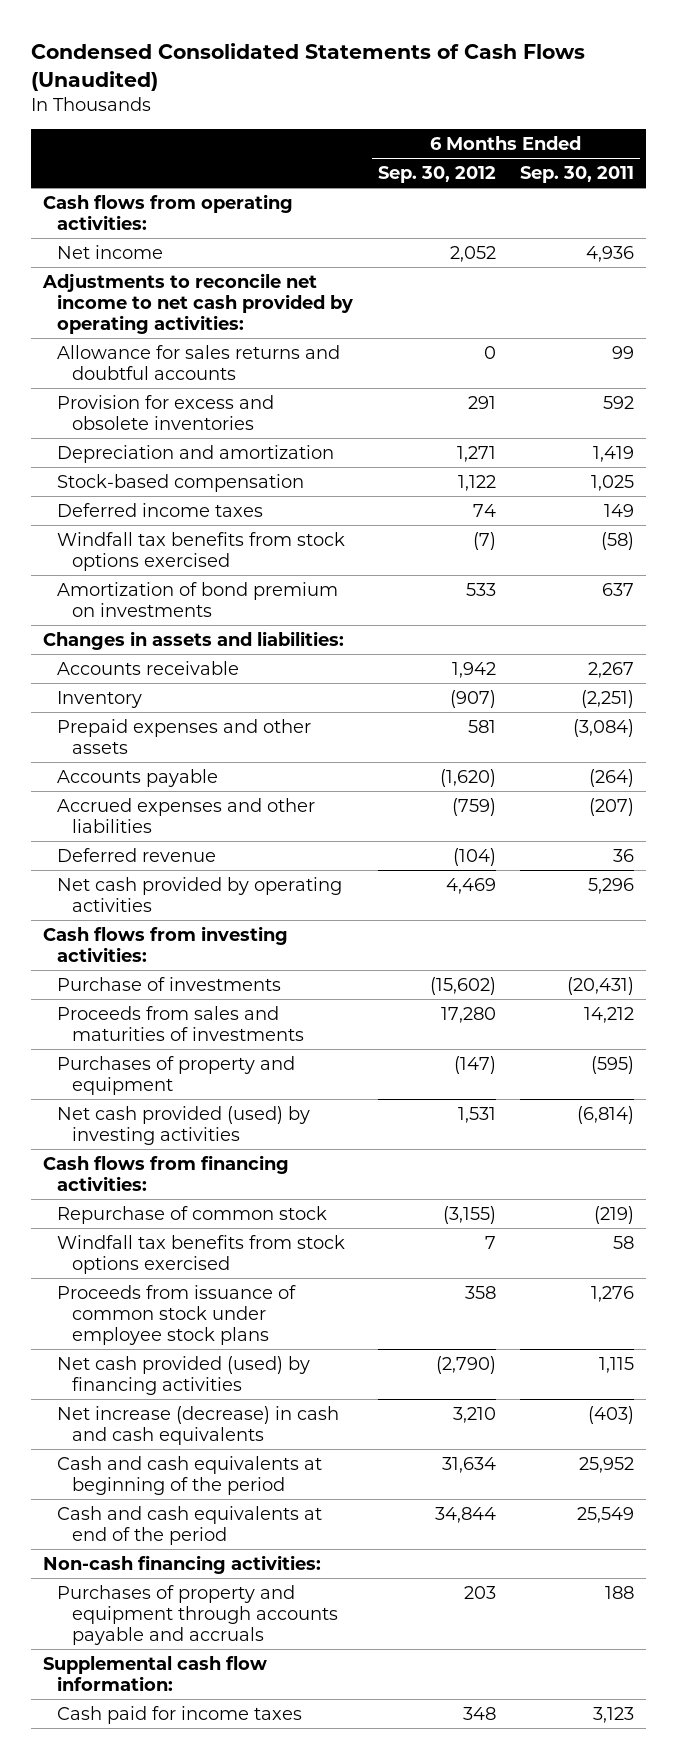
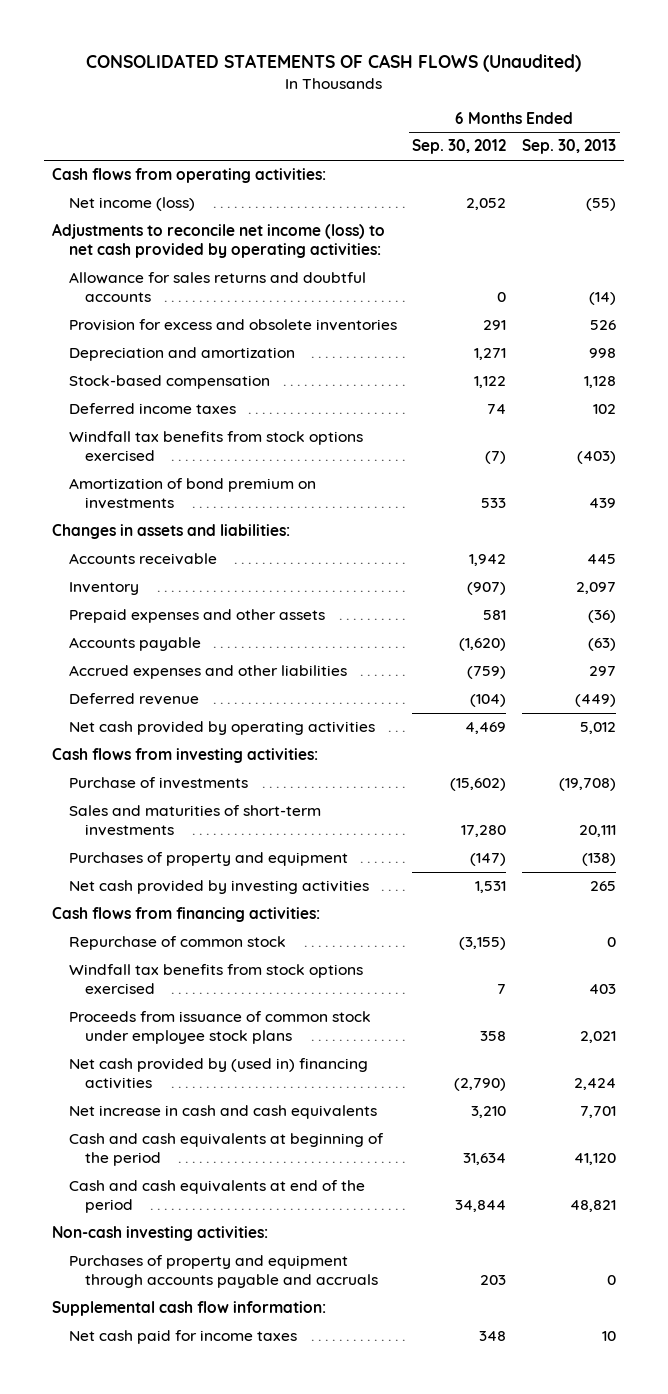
- Condensed Consolidated Statements of Cash Flows (Unaudited)
+ CONSOLIDATED STATEMENTS OF CASH FLOWS (Unaudited)
- | 6 Months Ended Sep. 30, 2012 | 6 Months Ended Sep. 30, 2011
+ | 6 Months Ended Sep. 30, 2012 | 6 Months Ended Sep. 30, 2013
- Net income | 2,052 | 4,936
- Adjustments to reconcile net income to net cash provided by operating activities:
+ Net income (loss) | 2,052 | (55)
+ Adjustments to reconcile net income (loss) to net cash provided by operating activities:
- Proceeds from sales and maturities of investments | 17,280 | 14,212
+ Sales and maturities of short-term investments | 17,280 | 20,111
- Net cash provided (used) by investing activities | 1,531 | (6,814)
+ Net cash provided by investing activities | 1,531 | 265
- Net cash provided (used) by financing activities | (2,790) | 1,115
- Net increase (decrease) in cash and cash equivalents | 3,210 | (403)
+ Net cash provided by (used in) financing activities | (2,790) | 2,424
+ Net increase in cash and cash equivalents | 3,210 | 7,701
- Non-cash financing activities:
+ Non-cash investing activities:
- Cash paid for income taxes | 348 | 3,123
+ Net cash paid for income taxes | 348 | 10

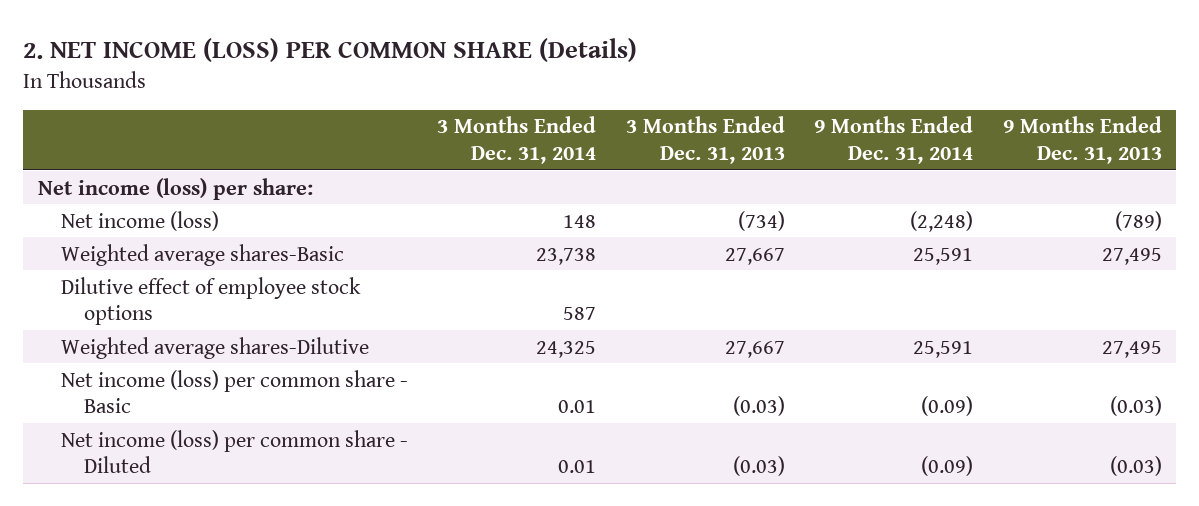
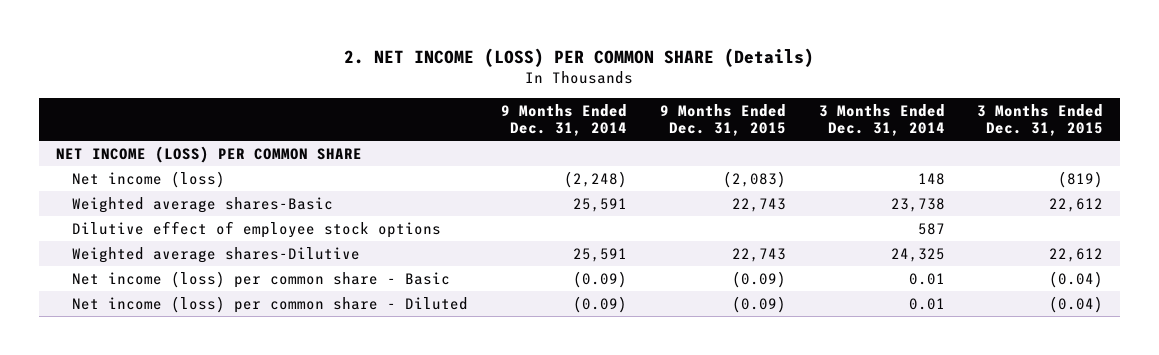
- | 3 Months Ended Dec. 31, 2014 | 3 Months Ended Dec. 31, 2013 | 9 Months Ended Dec. 31, 2014 | 9 Months Ended Dec. 31, 2013
+ | 9 Months Ended Dec. 31, 2014 | 9 Months Ended Dec. 31, 2015 | 3 Months Ended Dec. 31, 2014 | 3 Months Ended Dec. 31, 2015
- Net income (loss) per share:
+ NET INCOME (LOSS) PER COMMON SHARE

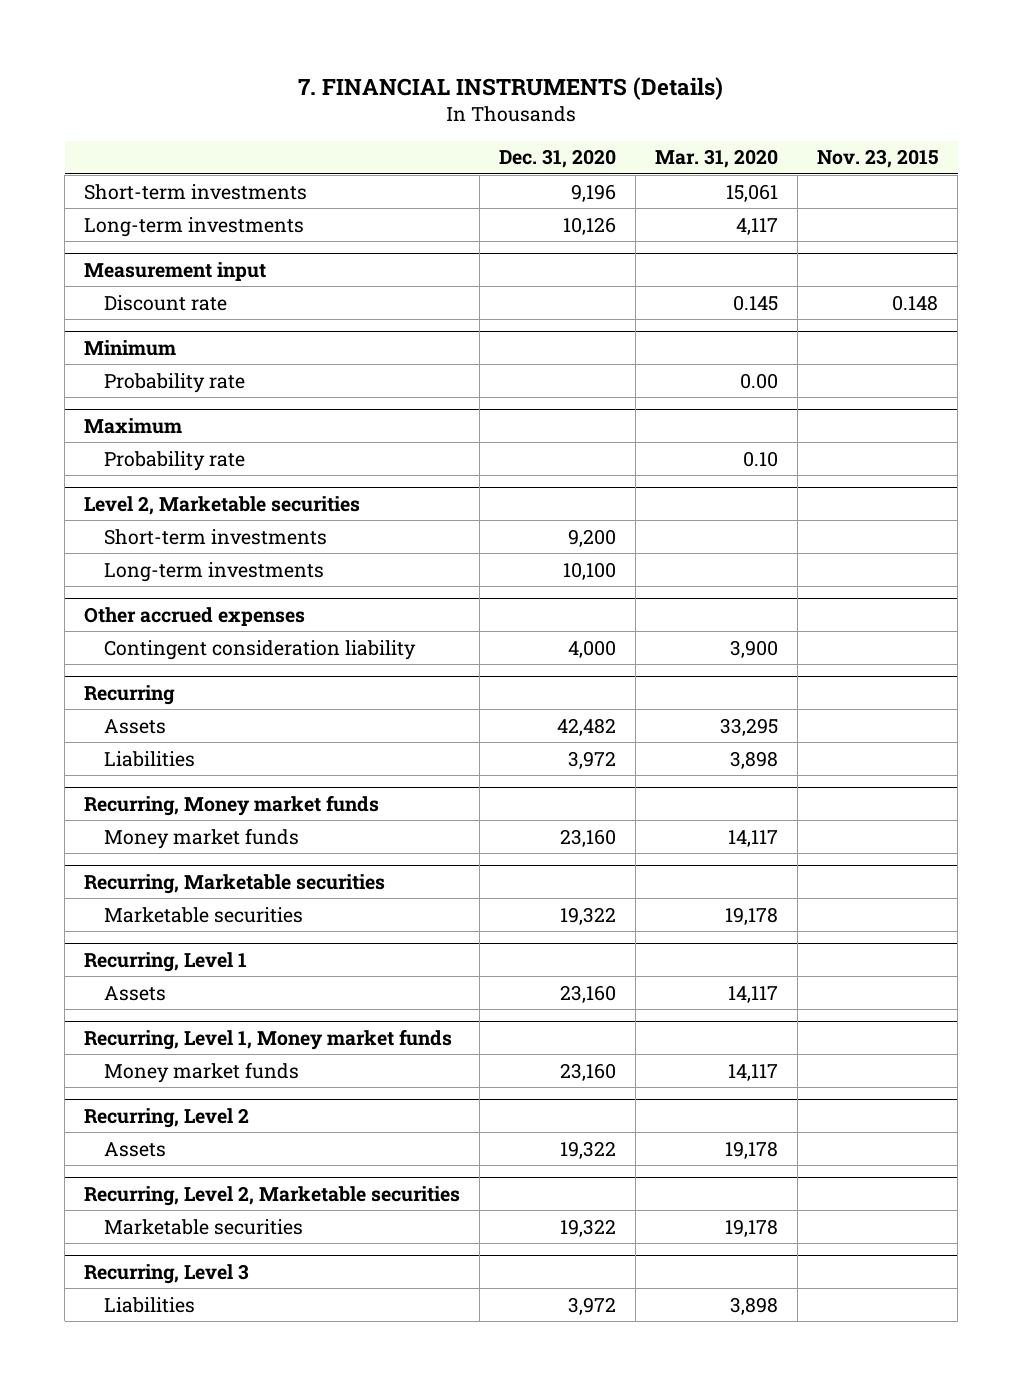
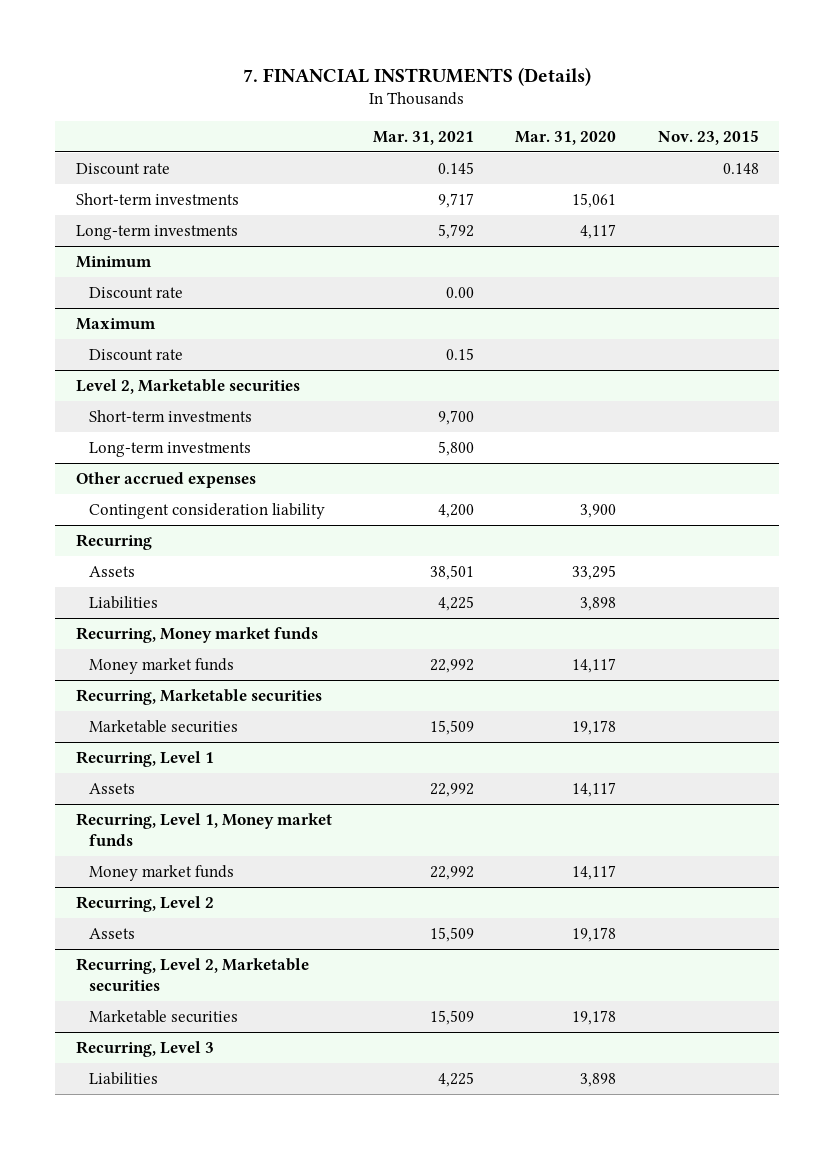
- | Dec. 31, 2020 | Mar. 31, 2020 | Nov. 23, 2015
+ | Mar. 31, 2021 | Mar. 31, 2020 | Nov. 23, 2015
+ Discount rate | 0.145 | | 0.148
- Measurement input
- Discount rate | | 0.145 | 0.148
@ Minimum
- Probability rate | | 0.00 |
+ Discount rate | 0.00 | |
@ Maximum
- Probability rate | | 0.10 |
+ Discount rate | 0.15 | |

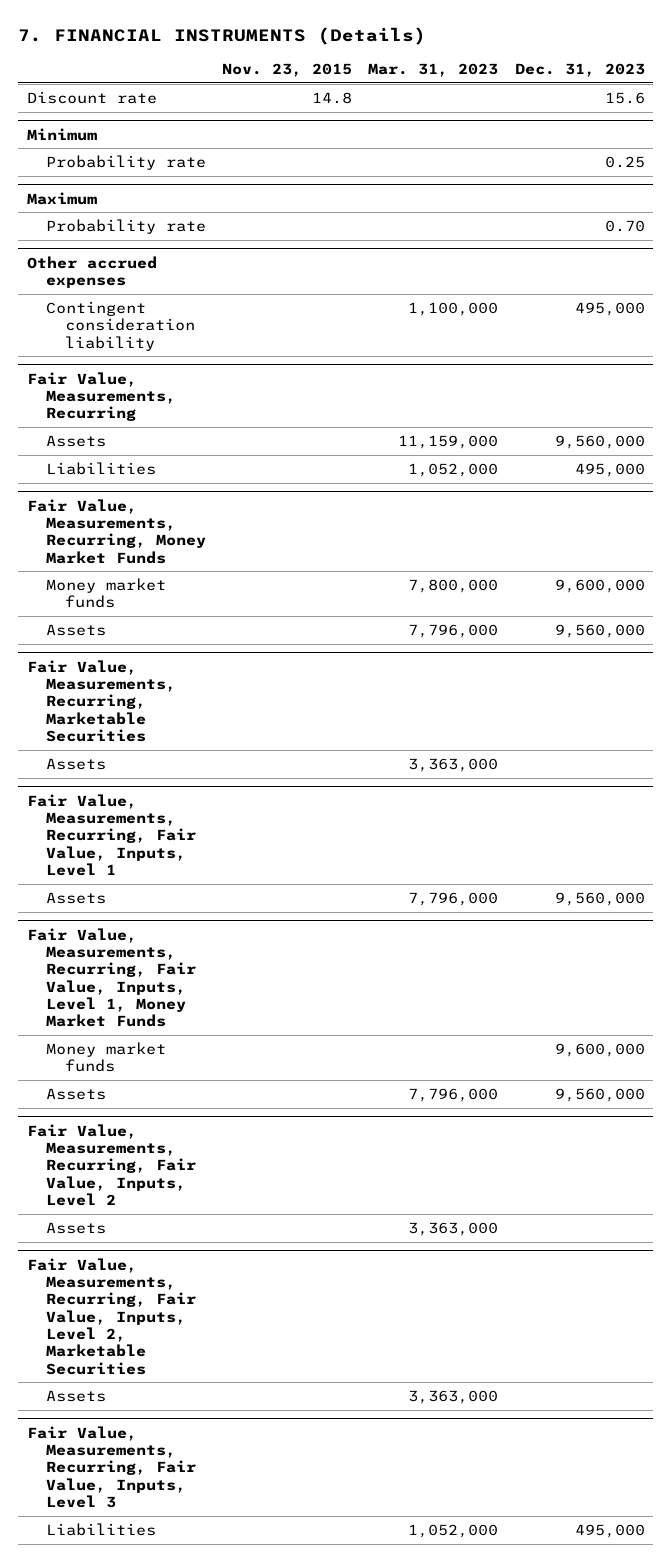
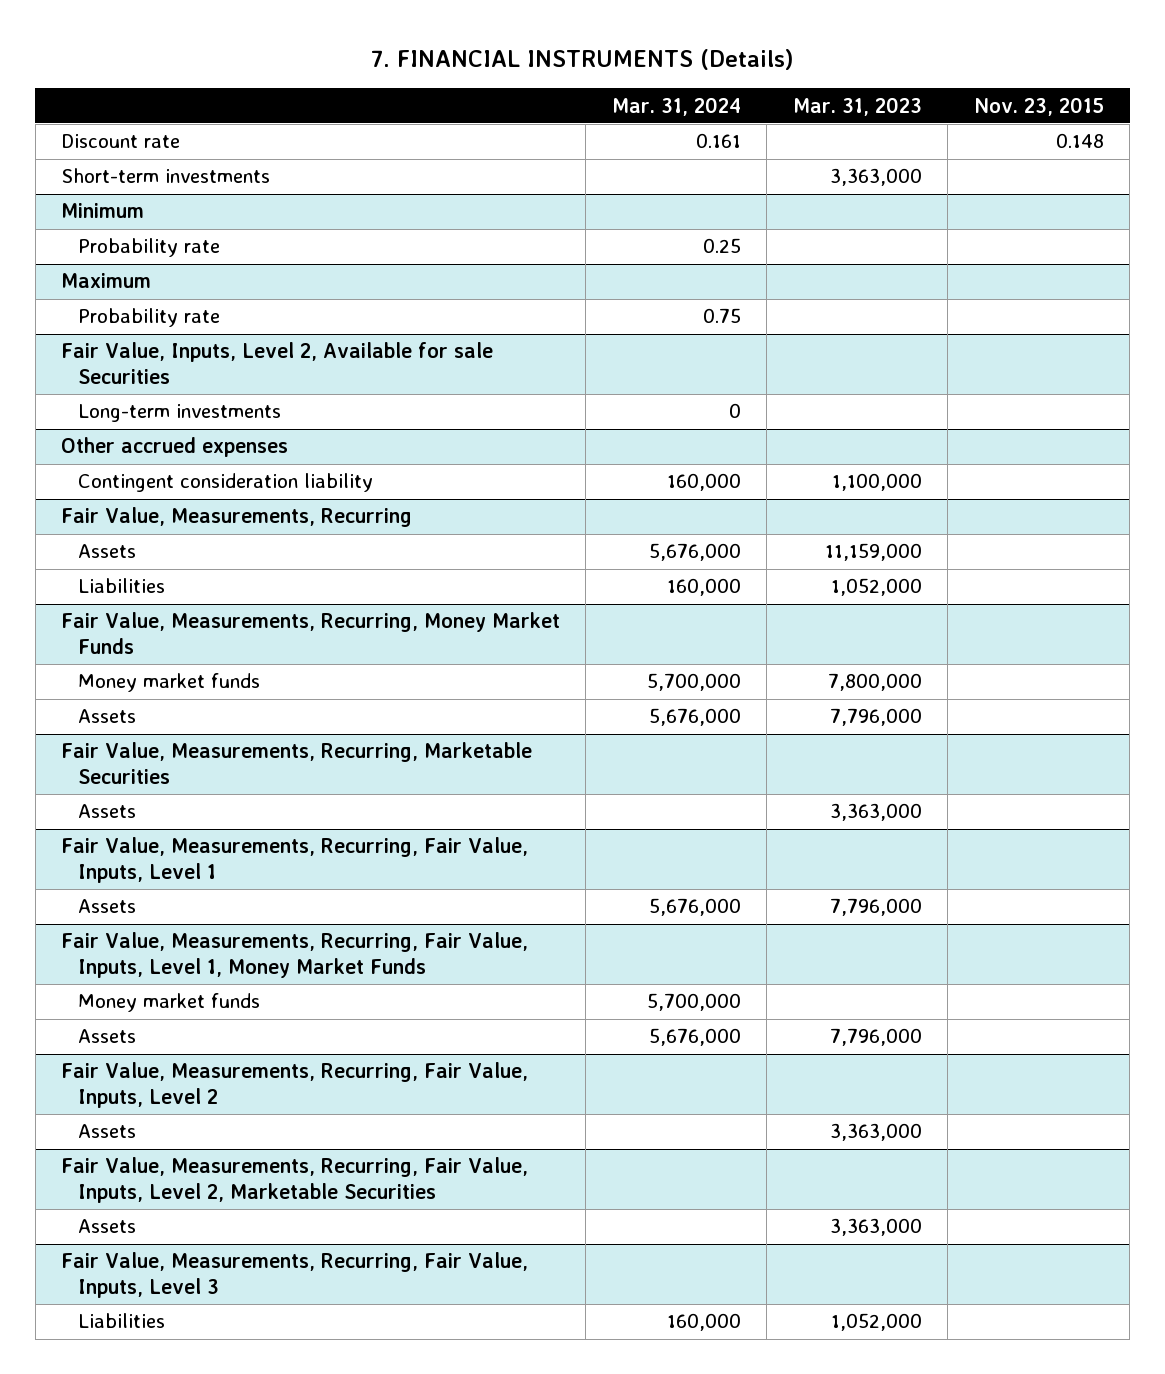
- | Nov. 23, 2015 | Mar. 31, 2023 | Dec. 31, 2023
+ | Mar. 31, 2024 | Mar. 31, 2023 | Nov. 23, 2015
- Discount rate | 14.8 | | 15.6
+ Discount rate | 0.161 | | 0.148
+ Short-term investments | | 3,363,000 |
+ Fair Value, Inputs, Level 2, Available for sale Securities
+ Long-term investments | 0 | |

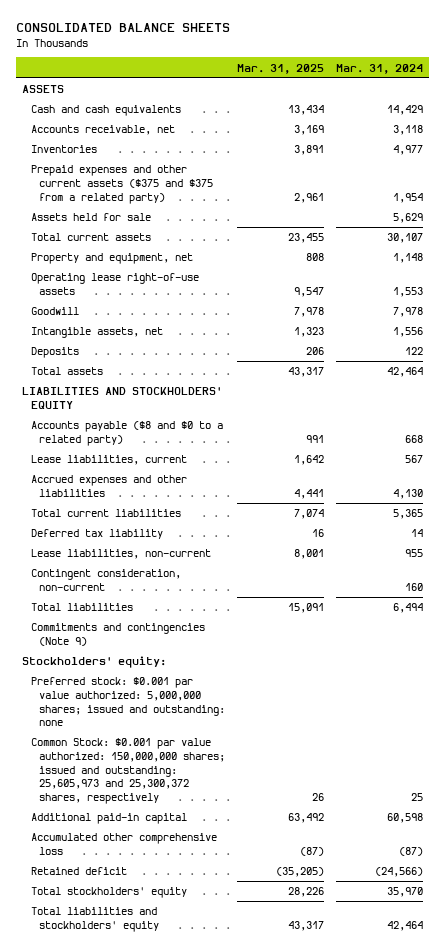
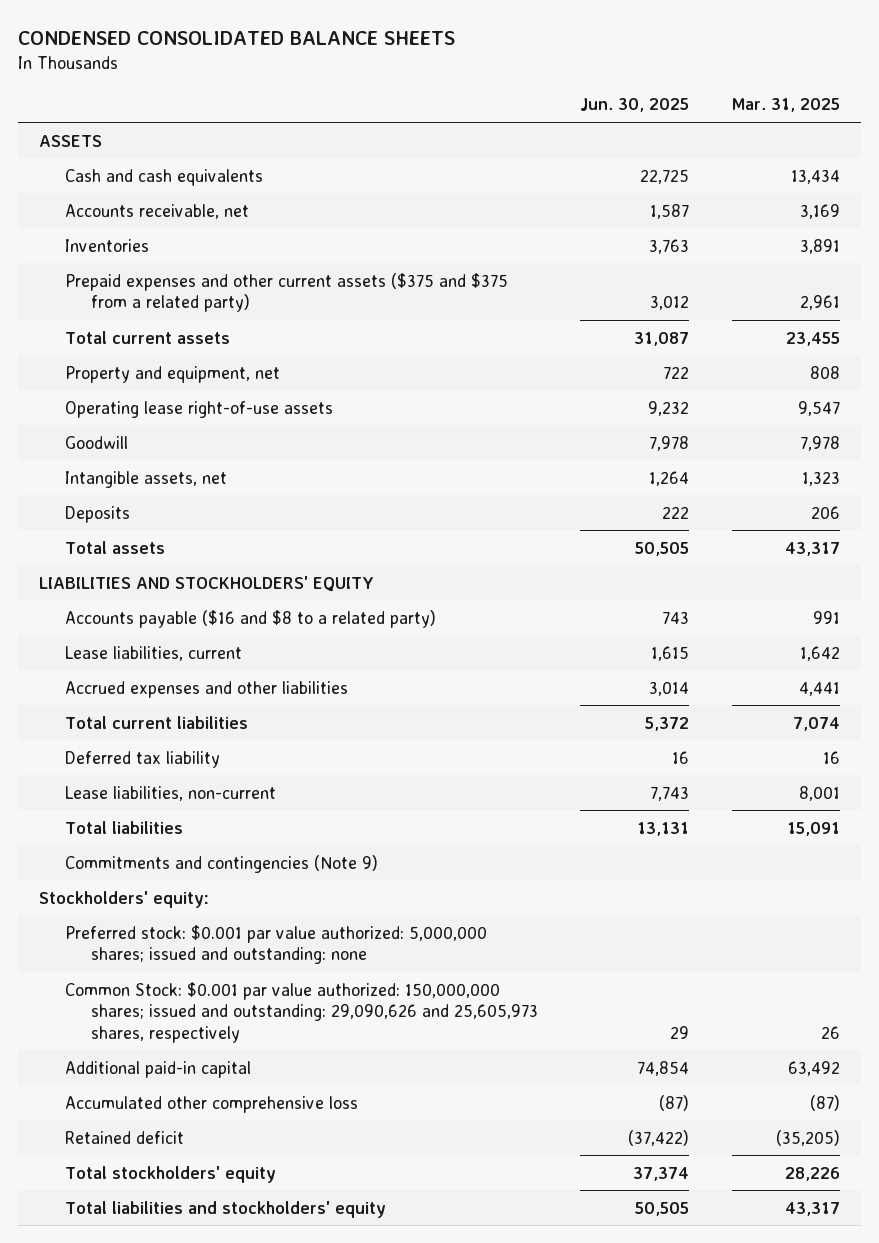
- CONSOLIDATED BALANCE SHEETS
+ CONDENSED CONSOLIDATED BALANCE SHEETS
- | Mar. 31, 2025 | Mar. 31, 2024
+ | Jun. 30, 2025 | Mar. 31, 2025
- Assets held for sale | | 5,629
- Accounts payable ($8 and $0 to a related party) | 991 | 668
+ Accounts payable ($16 and $8 to a related party) | 743 | 991
- Contingent consideration, non-current | | 160
- Common Stock: $0.001 par value authorized: 150,000,000 shares; issued and outstanding: 25,605,973 and 25,300,372 shares, respectively | 26 | 25
+ Common Stock: $0.001 par value authorized: 150,000,000 shares; issued and outstanding: 29,090,626 and 25,605,973 shares, respectively | 29 | 26

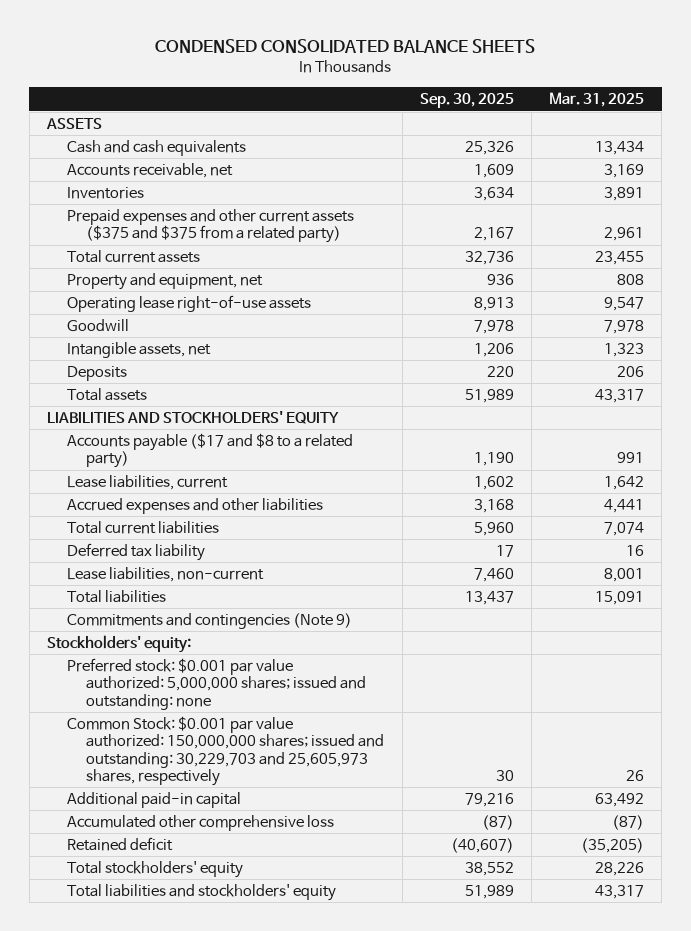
- | Jun. 30, 2025 | Mar. 31, 2025
+ | Sep. 30, 2025 | Mar. 31, 2025
- Accounts payable ($16 and $8 to a related party) | 743 | 991
+ Accounts payable ($17 and $8 to a related party) | 1,190 | 991
- Common Stock: $0.001 par value authorized: 150,000,000 shares; issued and outstanding: 29,090,626 and 25,605,973 shares, respectively | 29 | 26
+ Common Stock: $0.001 par value authorized: 150,000,000 shares; issued and outstanding: 30,229,703 and 25,605,973 shares, respectively | 30 | 26

